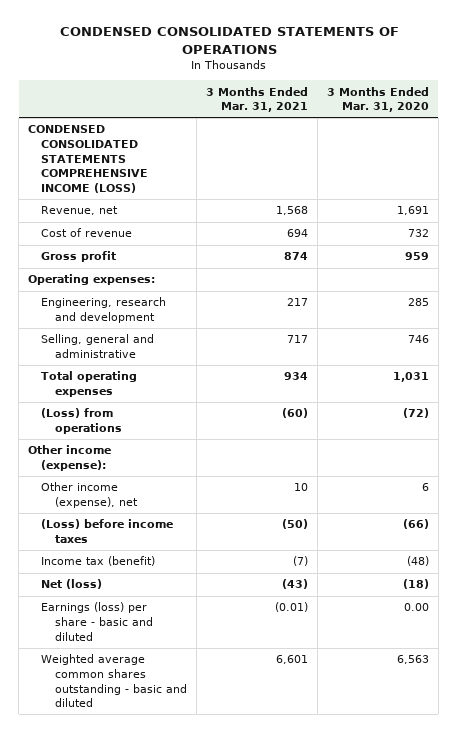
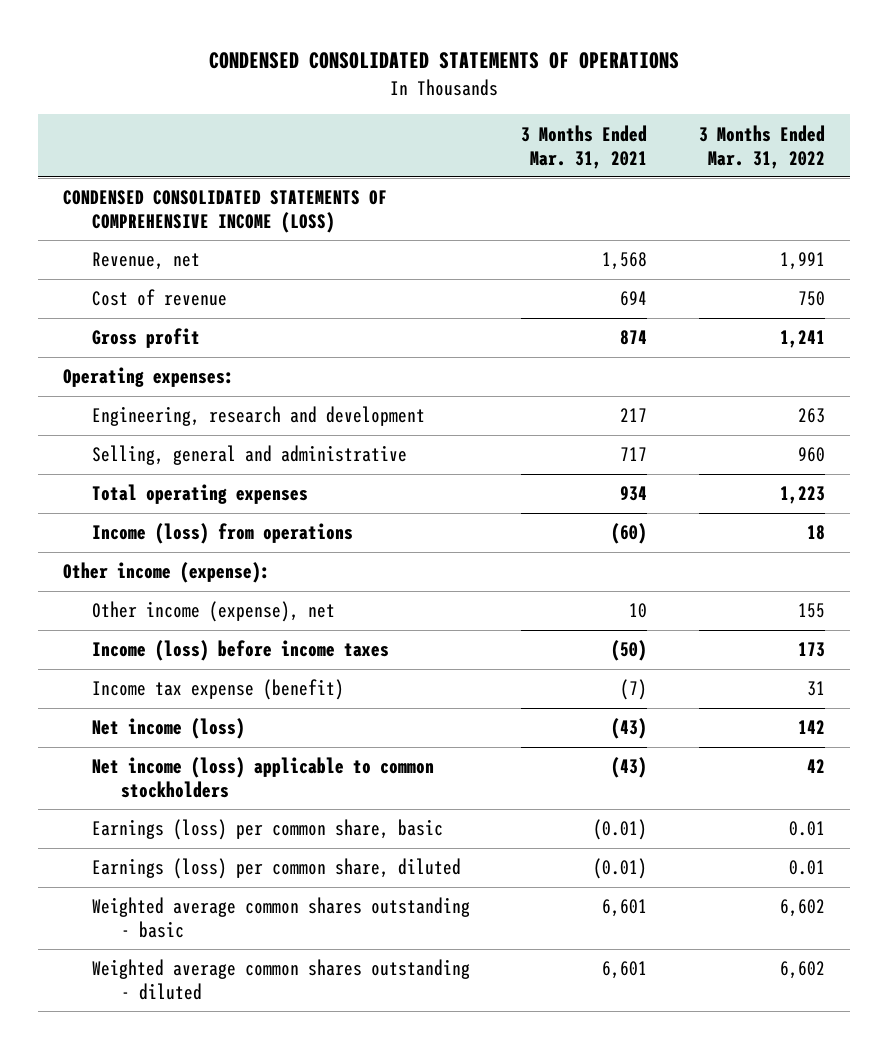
- | 3 Months Ended Mar. 31, 2021 | 3 Months Ended Mar. 31, 2020
+ | 3 Months Ended Mar. 31, 2021 | 3 Months Ended Mar. 31, 2022
- CONDENSED CONSOLIDATED STATEMENTS COMPREHENSIVE INCOME (LOSS)
+ CONDENSED CONSOLIDATED STATEMENTS OF COMPREHENSIVE INCOME (LOSS)
- (Loss) from operations | (60) | (72)
+ Income (loss) from operations | (60) | 18
- (Loss) before income taxes | (50) | (66)
- Income tax (benefit) | (7) | (48)
- Net (loss) | (43) | (18)
- Earnings (loss) per share - basic and diluted | (0.01) | 0.00
- Weighted average common shares outstanding - basic and diluted | 6,601 | 6,563
+ Income (loss) before income taxes | (50) | 173
+ Income tax expense (benefit) | (7) | 31
+ Net income (loss) | (43) | 142
+ Net income (loss) applicable to common stockholders | (43) | 42
+ Earnings (loss) per common share, basic | (0.01) | 0.01
+ Earnings (loss) per common share, diluted | (0.01) | 0.01
+ Weighted average common shares outstanding - basic | 6,601 | 6,602
+ Weighted average common shares outstanding - diluted | 6,601 | 6,602

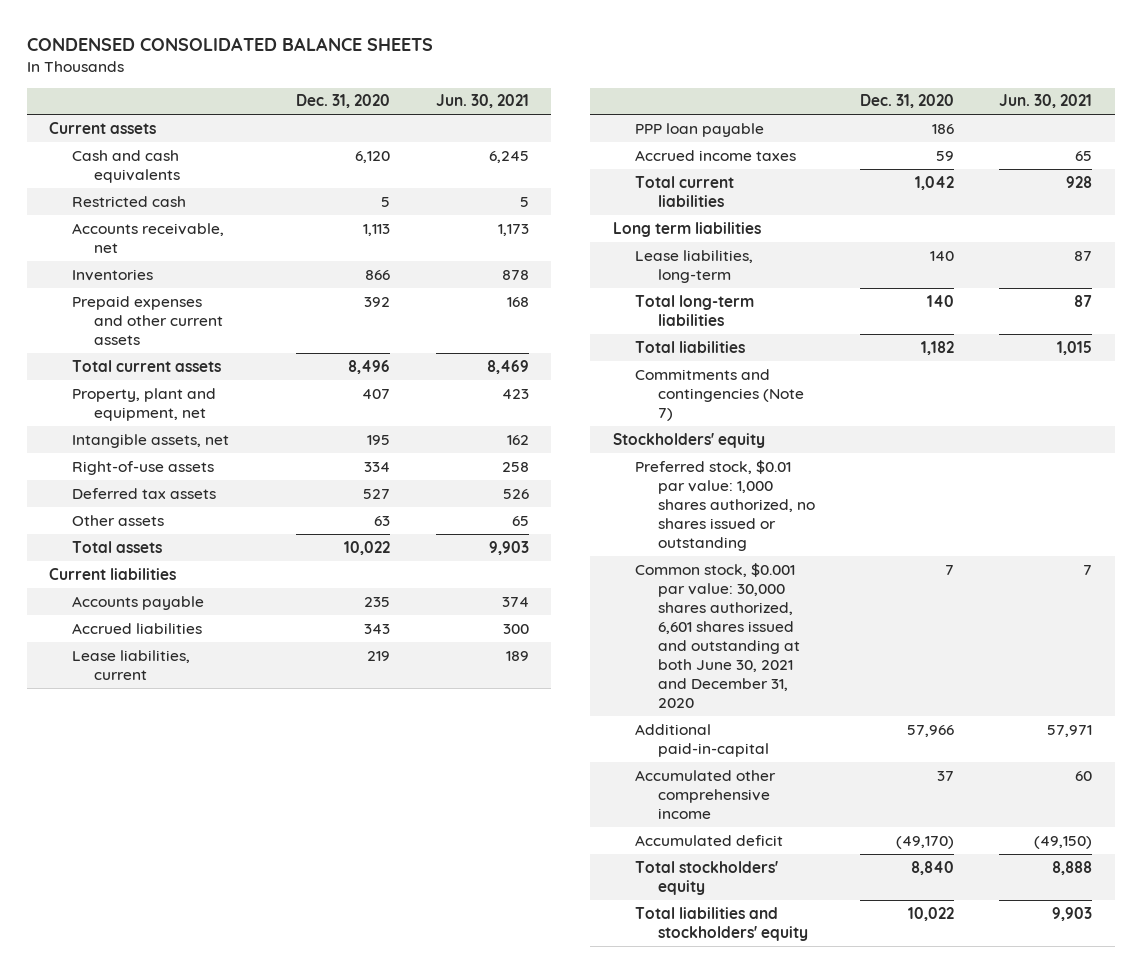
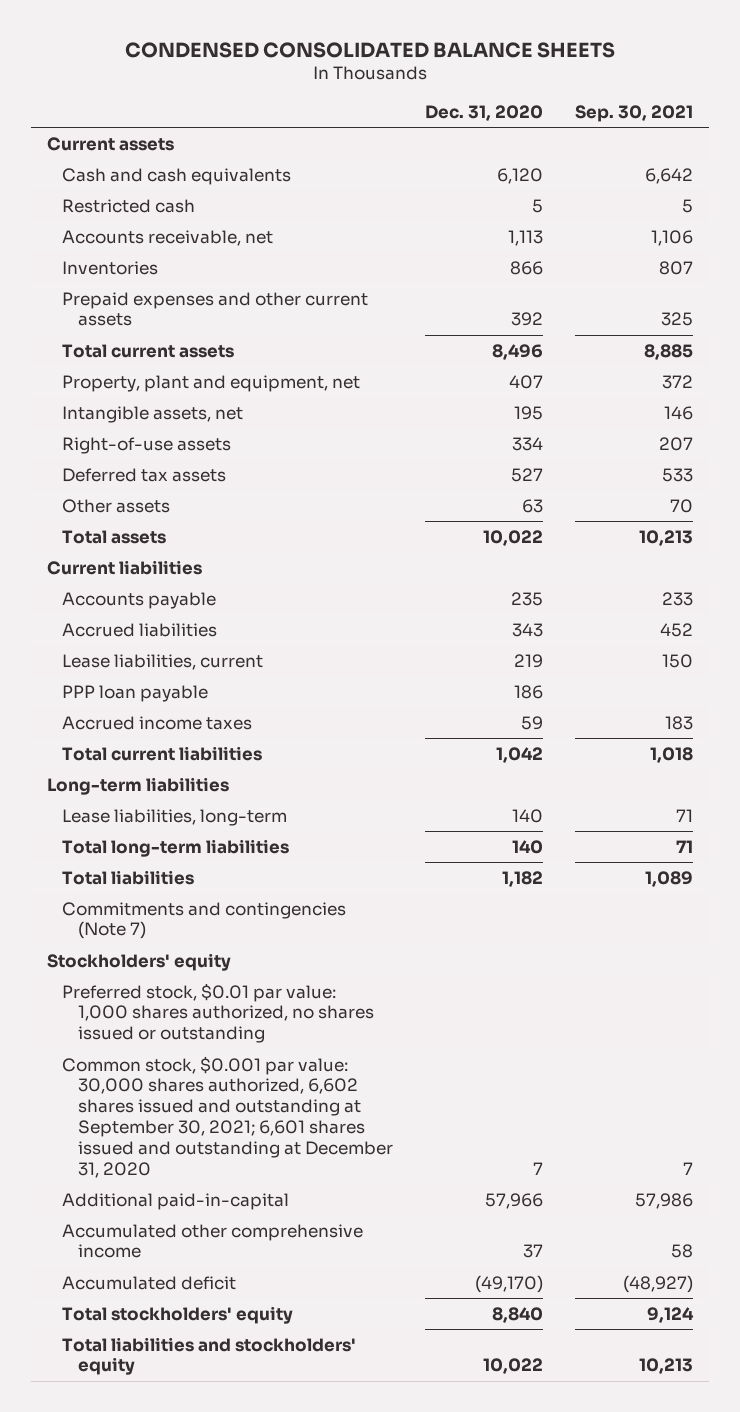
- | Dec. 31, 2020 | Jun. 30, 2021
+ | Dec. 31, 2020 | Sep. 30, 2021
- Long term liabilities
+ Long-term liabilities
- Common stock, $0.001 par value: 30,000 shares authorized, 6,601 shares issued and outstanding at both June 30, 2021 and December 31, 2020 | 7 | 7
+ Common stock, $0.001 par value: 30,000 shares authorized, 6,602 shares issued and outstanding at September 30, 2021; 6,601 shares issued and outstanding at December 31, 2020 | 7 | 7

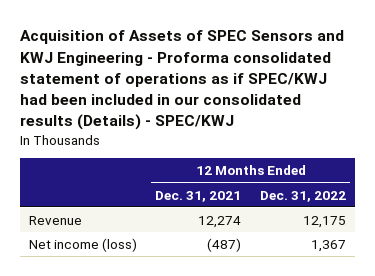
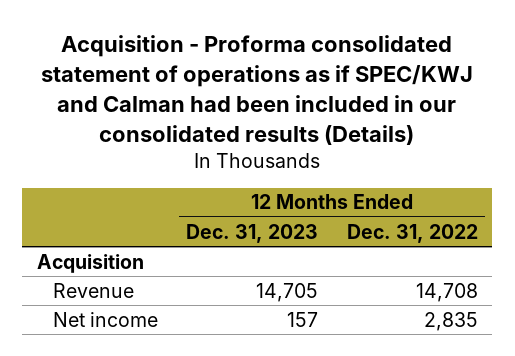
- Acquisition of Assets of SPEC Sensors and KWJ Engineering - Proforma consolidated statement of operations as if SPEC/KWJ had been included in our consolidated results (Details) - SPEC/KWJ
+ Acquisition - Proforma consolidated statement of operations as if SPEC/KWJ and Calman had been included in our consolidated results (Details)
- | 12 Months Ended Dec. 31, 2021 | 12 Months Ended Dec. 31, 2022
+ | 12 Months Ended Dec. 31, 2023 | 12 Months Ended Dec. 31, 2022
- Revenue | 12,274 | 12,175
- Net income (loss) | (487) | 1,367
+ Acquisition
+ Revenue | 14,705 | 14,708
+ Net income | 157 | 2,835

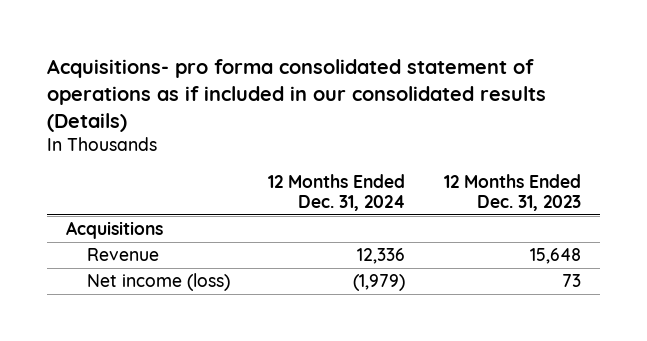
- Acquisition - Proforma consolidated statement of operations as if SPEC/KWJ and Calman had been included in our consolidated results (Details)
+ Acquisitions- pro forma consolidated statement of operations as if included in our consolidated results (Details)
- | 12 Months Ended Dec. 31, 2023 | 12 Months Ended Dec. 31, 2022
+ | 12 Months Ended Dec. 31, 2024 | 12 Months Ended Dec. 31, 2023
- Acquisition
- Revenue | 14,705 | 14,708
- Net income | 157 | 2,835
+ Acquisitions
+ Revenue | 12,336 | 15,648
+ Net income (loss) | (1,979) | 73

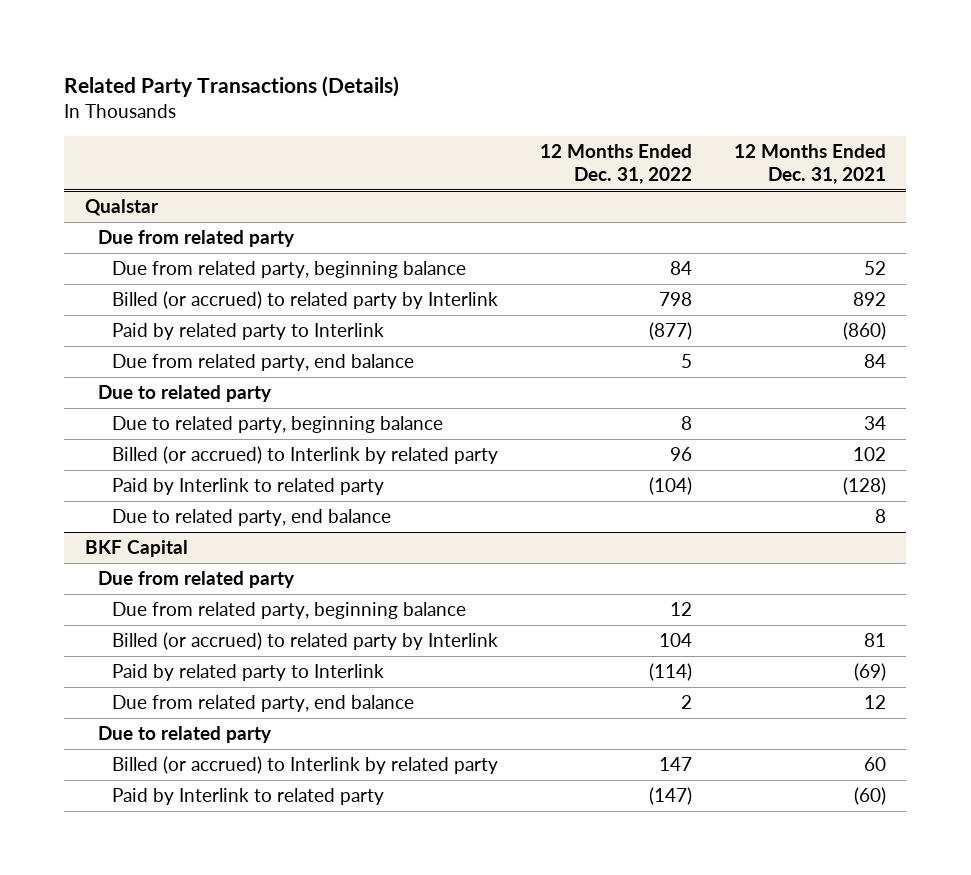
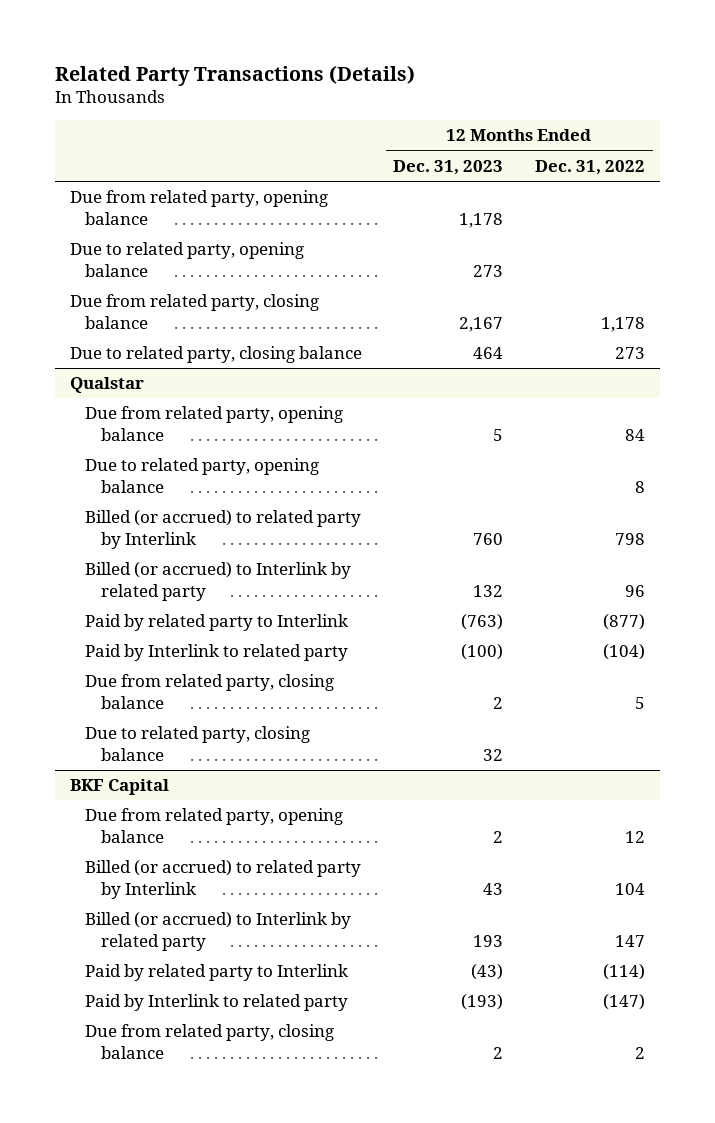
- | 12 Months Ended Dec. 31, 2022 | 12 Months Ended Dec. 31, 2021
+ | 12 Months Ended Dec. 31, 2023 | 12 Months Ended Dec. 31, 2022
+ Due from related party, opening balance | 1,178 |
+ Due to related party, opening balance | 273 |
+ Due from related party, closing balance | 2,167 | 1,178
+ Due to related party, closing balance | 464 | 273
@ Qualstar
- Due from related party
- Due from related party, beginning balance | 84 | 52
+ Due from related party, opening balance | 5 | 84
+ Due to related party, opening balance | | 8
- Due from related party, end balance | 5 | 84
- Due to related party
- Due to related party, beginning balance | 8 | 34
moved down: Paid by related party to Interlink | (763) | (877)
- Due to related party, end balance | | 8
+ Due from related party, closing balance | 2 | 5
+ Due to related party, closing balance | 32 |
@ BKF Capital
- Due from related party
- Due from related party, beginning balance | 12 |
+ Due from related party, opening balance | 2 | 12
- Due from related party, end balance | 2 | 12
- Due to related party
moved down: Paid by related party to Interlink | (43) | (114)
+ Due from related party, closing balance | 2 | 2

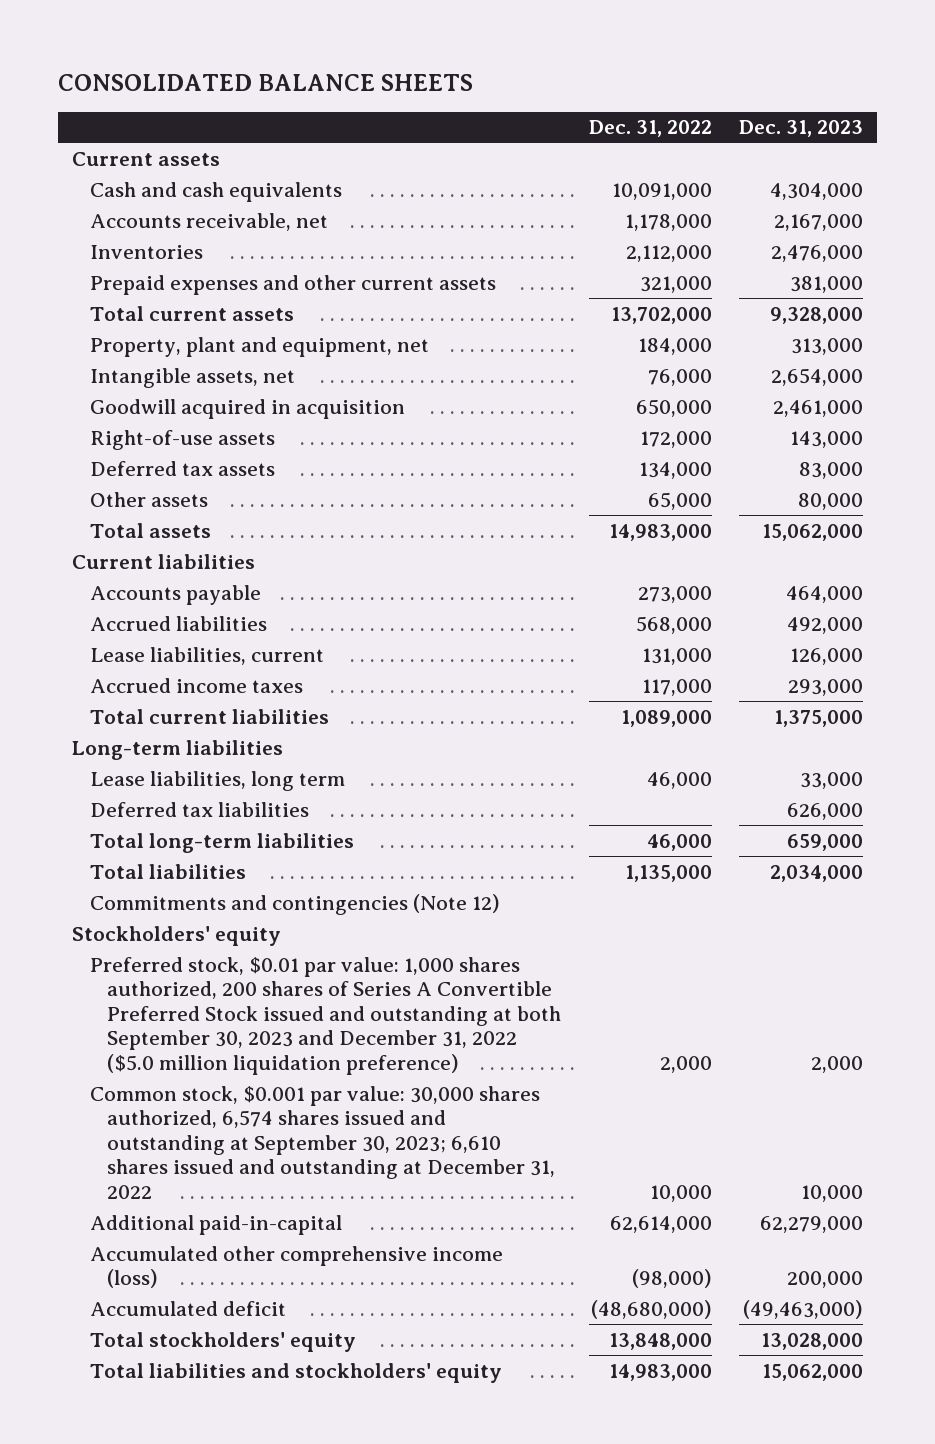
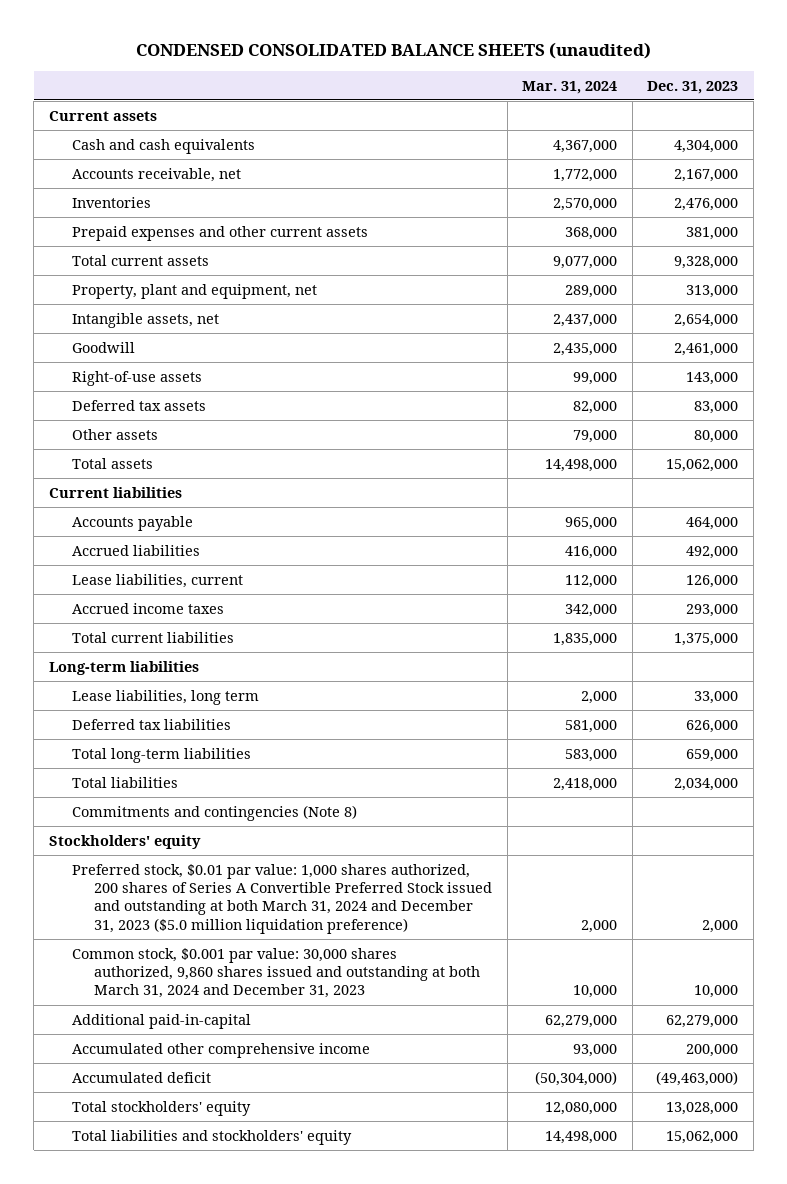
- CONSOLIDATED BALANCE SHEETS
+ CONDENSED CONSOLIDATED BALANCE SHEETS (unaudited)
- | Dec. 31, 2022 | Dec. 31, 2023
+ | Mar. 31, 2024 | Dec. 31, 2023
- Goodwill acquired in acquisition | 650,000 | 2,461,000
+ Goodwill | 2,435,000 | 2,461,000
- Commitments and contingencies (Note 12)
+ Commitments and contingencies (Note 8)
- Preferred stock, $0.01 par value: 1,000 shares authorized, 200 shares of Series A Convertible Preferred Stock issued and outstanding at both September 30, 2023 and December 31, 2022 ($5.0 million liquidation preference) | 2,000 | 2,000
- Common stock, $0.001 par value: 30,000 shares authorized, 6,574 shares issued and outstanding at September 30, 2023; 6,610 shares issued and outstanding at December 31, 2022 | 10,000 | 10,000
+ Preferred stock, $0.01 par value: 1,000 shares authorized, 200 shares of Series A Convertible Preferred Stock issued and outstanding at both March 31, 2024 and December 31, 2023 ($5.0 million liquidation preference) | 2,000 | 2,000
+ Common stock, $0.001 par value: 30,000 shares authorized, 9,860 shares issued and outstanding at both March 31, 2024 and December 31, 2023 | 10,000 | 10,000
- Accumulated other comprehensive income (loss) | (98,000) | 200,000
+ Accumulated other comprehensive income | 93,000 | 200,000

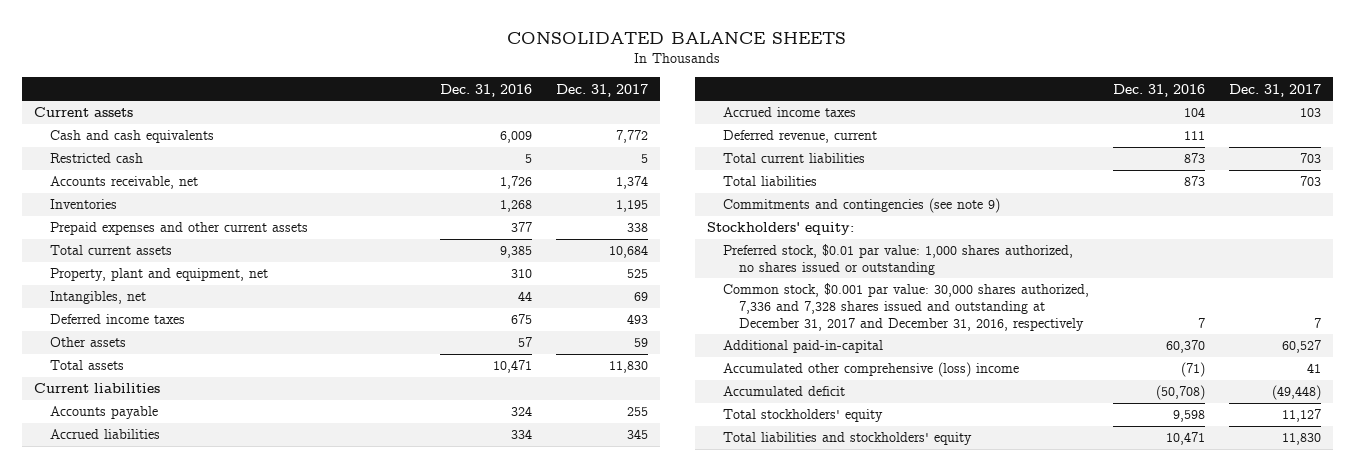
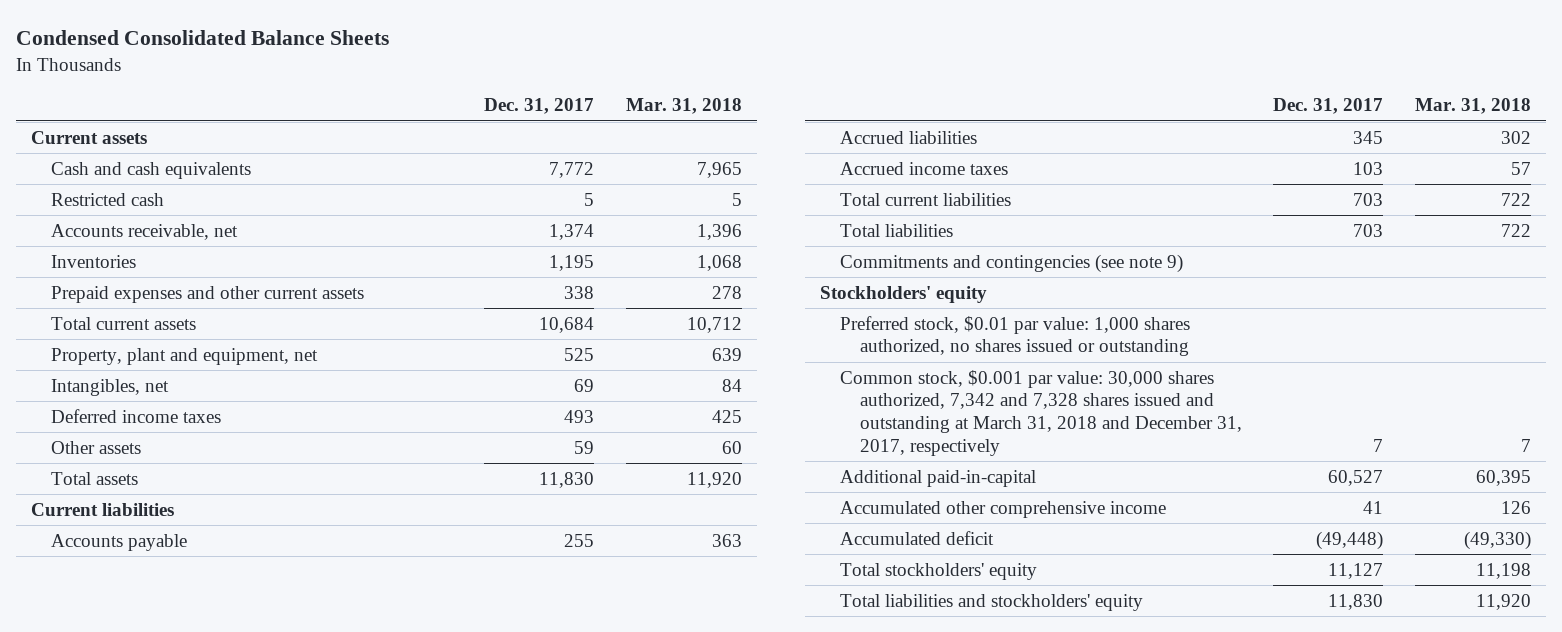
- CONSOLIDATED BALANCE SHEETS
+ Condensed Consolidated Balance Sheets
- | Dec. 31, 2016 | Dec. 31, 2017
+ | Dec. 31, 2017 | Mar. 31, 2018
- Deferred revenue, current | 111 |
- Stockholders' equity:
+ Stockholders' equity
- Common stock, $0.001 par value: 30,000 shares authorized, 7,336 and 7,328 shares issued and outstanding at December 31, 2017 and December 31, 2016, respectively | 7 | 7
+ Common stock, $0.001 par value: 30,000 shares authorized, 7,342 and 7,328 shares issued and outstanding at March 31, 2018 and December 31, 2017, respectively | 7 | 7
- Accumulated other comprehensive (loss) income | (71) | 41
+ Accumulated other comprehensive income | 41 | 126

